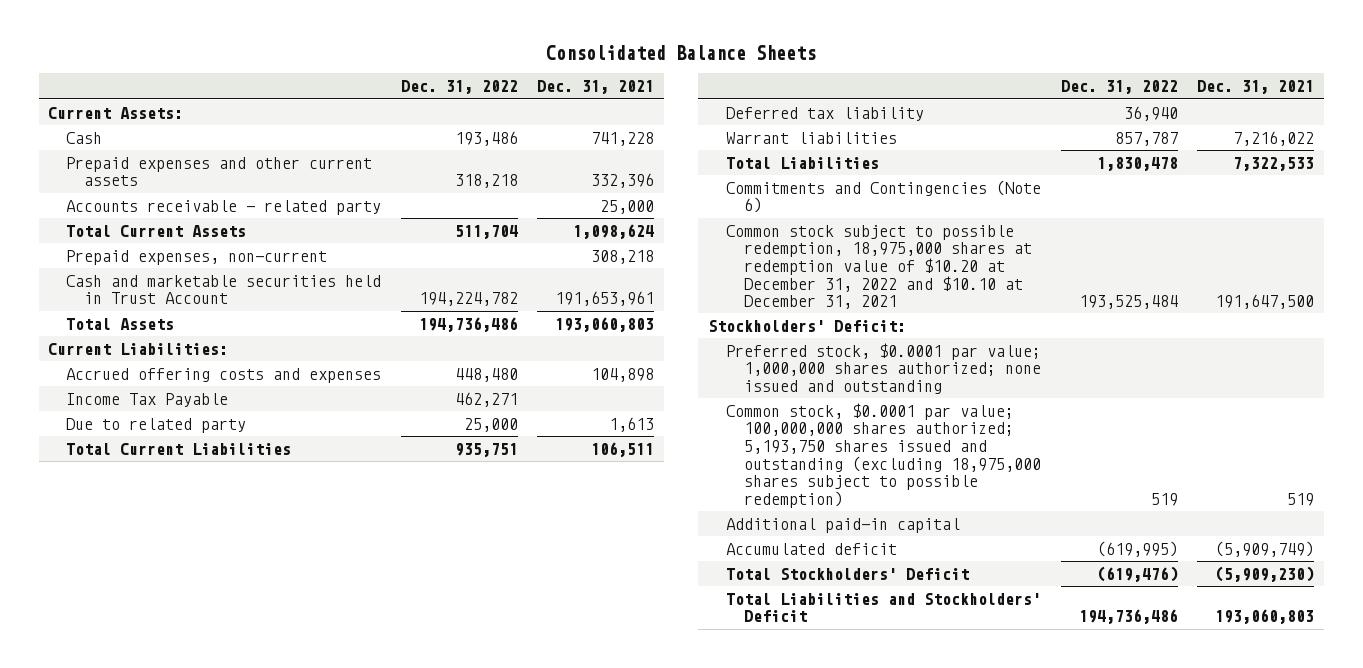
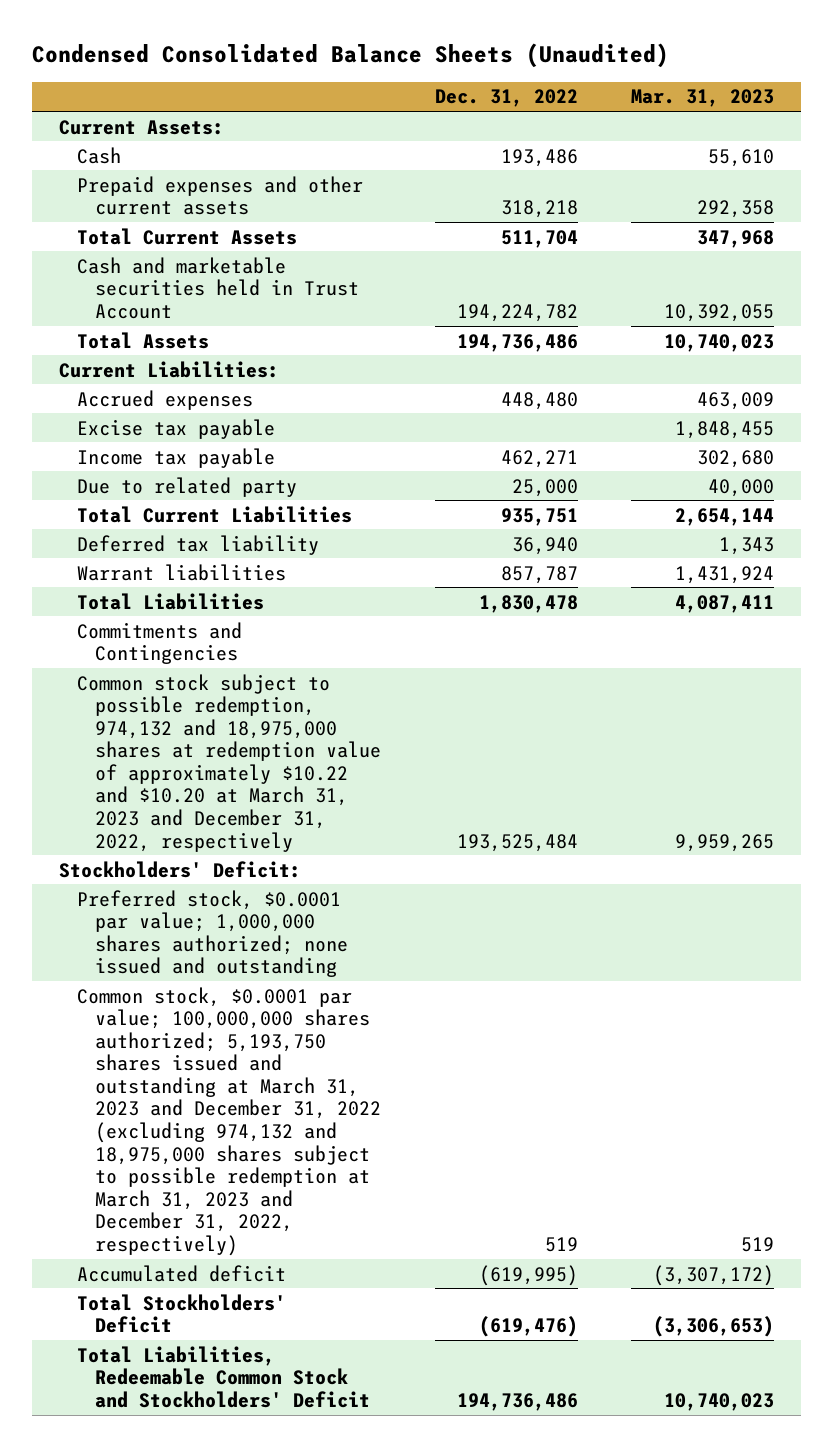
- Consolidated Balance Sheets
+ Condensed Consolidated Balance Sheets (Unaudited)
- | Dec. 31, 2022 | Dec. 31, 2021
+ | Dec. 31, 2022 | Mar. 31, 2023
- Accounts receivable - related party | | 25,000
- Prepaid expenses, non-current | | 308,218
- Accrued offering costs and expenses | 448,480 | 104,898
- Income Tax Payable | 462,271 |
+ Accrued expenses | 448,480 | 463,009
+ Excise tax payable | | 1,848,455
+ Income tax payable | 462,271 | 302,680
- Commitments and Contingencies (Note 6)
- Common stock subject to possible redemption, 18,975,000 shares at redemption value of $10.20 at December 31, 2022 and $10.10 at December 31, 2021 | 193,525,484 | 191,647,500
+ Commitments and Contingencies
+ Common stock subject to possible redemption, 974,132 and 18,975,000 shares at redemption value of approximately $10.22 and $10.20 at March 31, 2023 and December 31, 2022, respectively | 193,525,484 | 9,959,265
- Common stock, $0.0001 par value; 100,000,000 shares authorized; 5,193,750 shares issued and outstanding (excluding 18,975,000 shares subject to possible redemption) | 519 | 519
- Additional paid-in capital
+ Common stock, $0.0001 par value; 100,000,000 shares authorized; 5,193,750 shares issued and outstanding at March 31, 2023 and December 31, 2022 (excluding 974,132 and 18,975,000 shares subject to possible redemption at March 31, 2023 and December 31, 2022, respectively) | 519 | 519
- Total Liabilities and Stockholders' Deficit | 194,736,486 | 193,060,803
+ Total Liabilities, Redeemable Common Stock and Stockholders' Deficit | 194,736,486 | 10,740,023

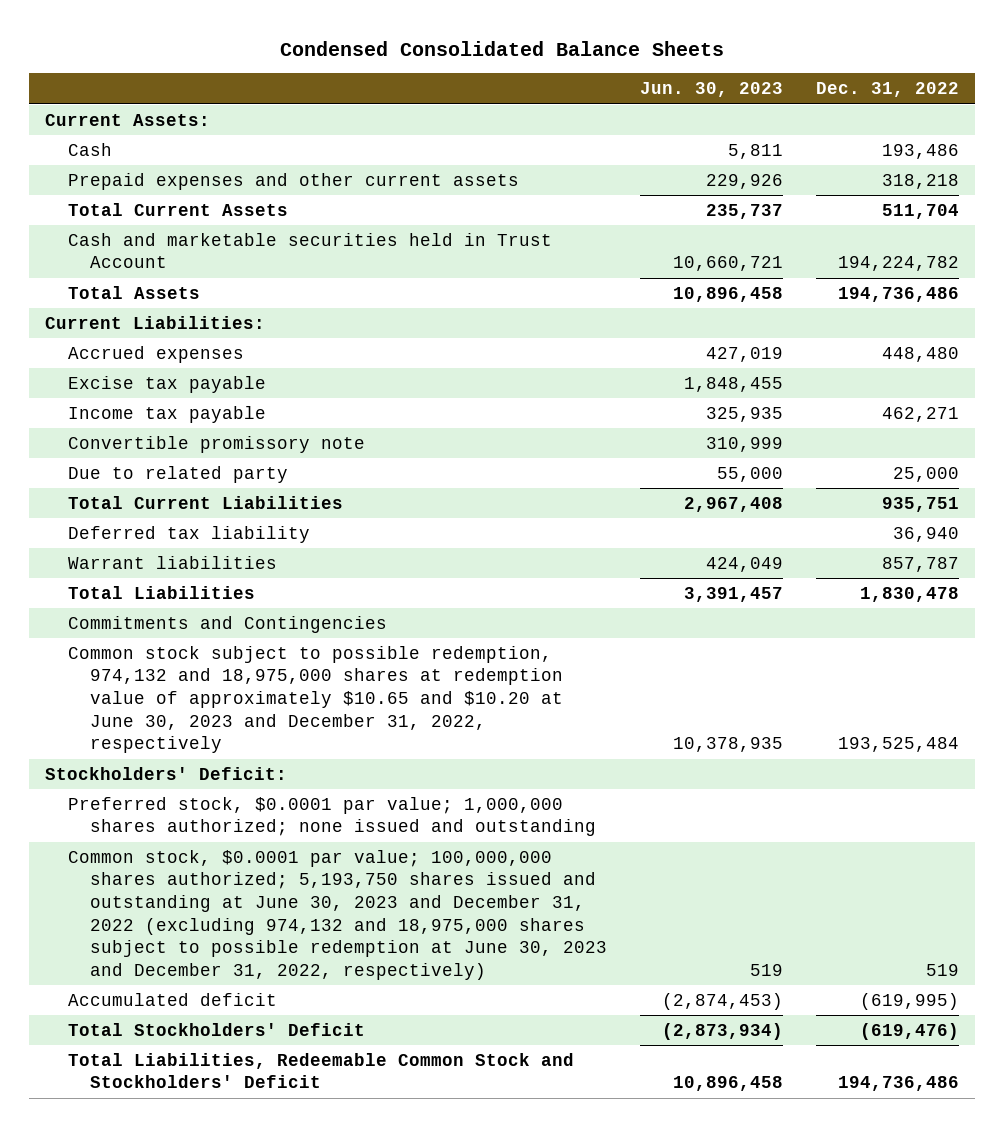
- Condensed Consolidated Balance Sheets (Unaudited)
+ Condensed Consolidated Balance Sheets
- | Dec. 31, 2022 | Mar. 31, 2023
+ | Jun. 30, 2023 | Dec. 31, 2022
+ Convertible promissory note | 310,999 |
- Common stock subject to possible redemption, 974,132 and 18,975,000 shares at redemption value of approximately $10.22 and $10.20 at March 31, 2023 and December 31, 2022, respectively | 193,525,484 | 9,959,265
+ Common stock subject to possible redemption, 974,132 and 18,975,000 shares at redemption value of approximately $10.65 and $10.20 at June 30, 2023 and December 31, 2022, respectively | 10,378,935 | 193,525,484
- Common stock, $0.0001 par value; 100,000,000 shares authorized; 5,193,750 shares issued and outstanding at March 31, 2023 and December 31, 2022 (excluding 974,132 and 18,975,000 shares subject to possible redemption at March 31, 2023 and December 31, 2022, respectively) | 519 | 519
+ Common stock, $0.0001 par value; 100,000,000 shares authorized; 5,193,750 shares issued and outstanding at June 30, 2023 and December 31, 2022 (excluding 974,132 and 18,975,000 shares subject to possible redemption at June 30, 2023 and December 31, 2022, respectively) | 519 | 519

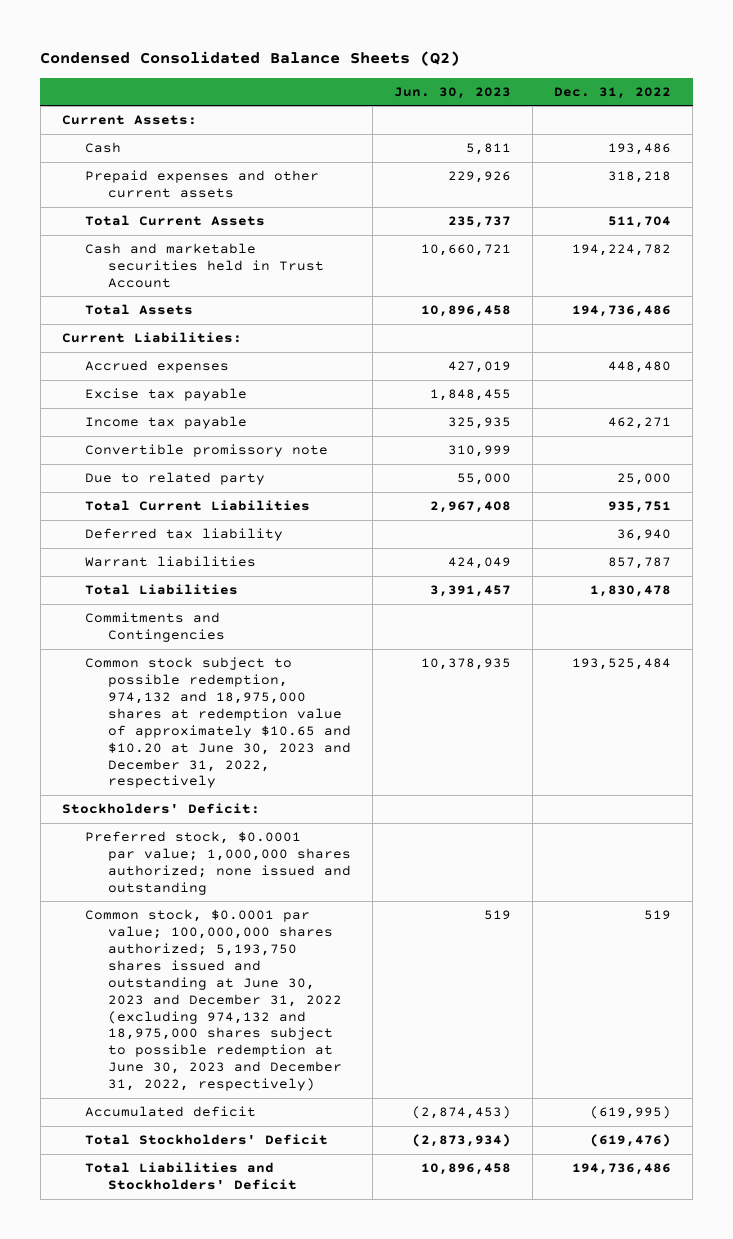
- Condensed Consolidated Balance Sheets
+ Condensed Consolidated Balance Sheets (Q2)
- Total Liabilities, Redeemable Common Stock and Stockholders' Deficit | 10,896,458 | 194,736,486
+ Total Liabilities and Stockholders' Deficit | 10,896,458 | 194,736,486

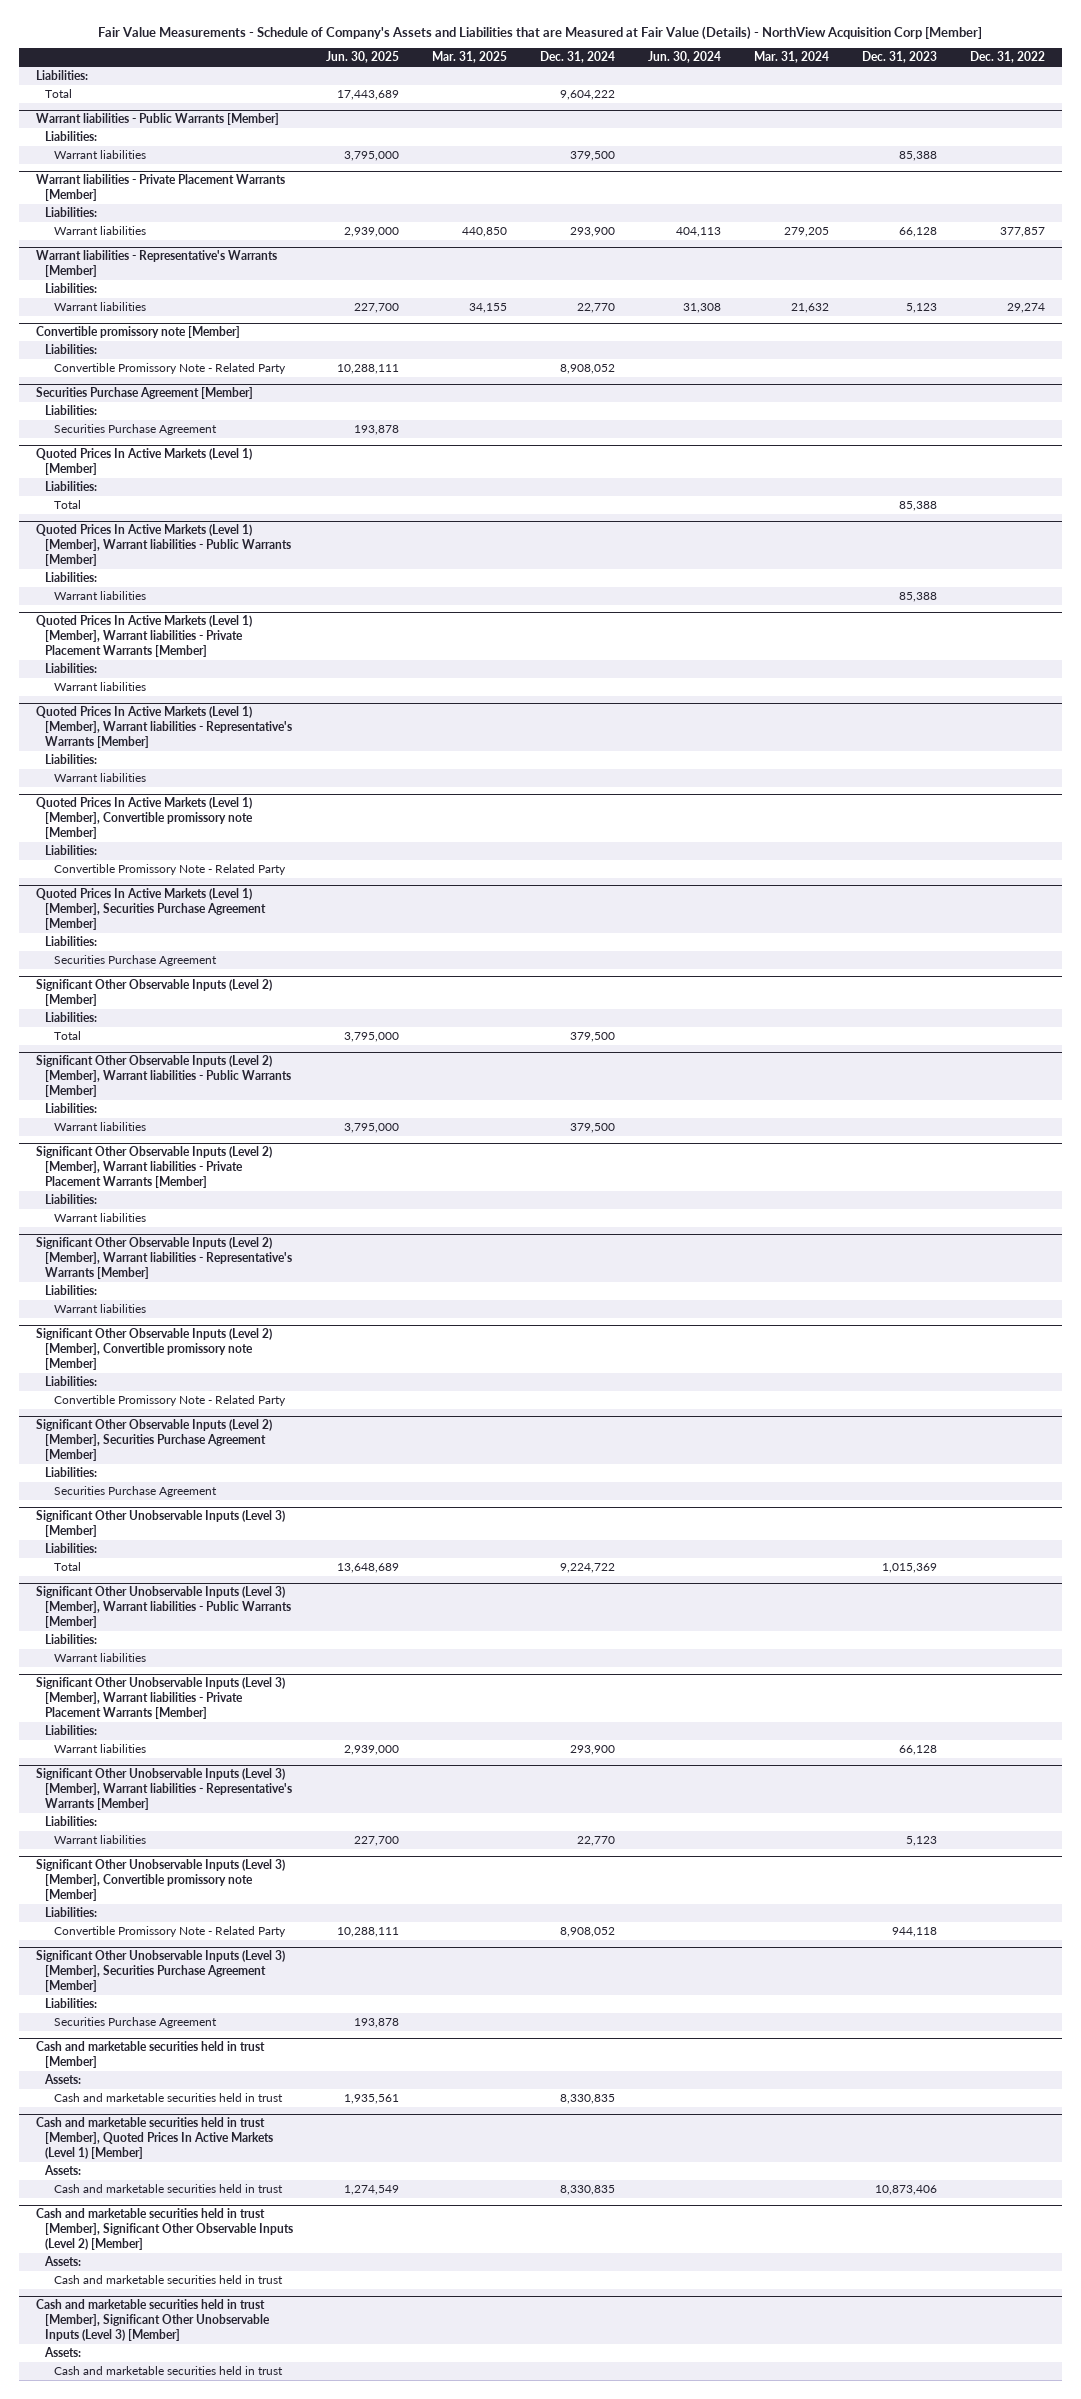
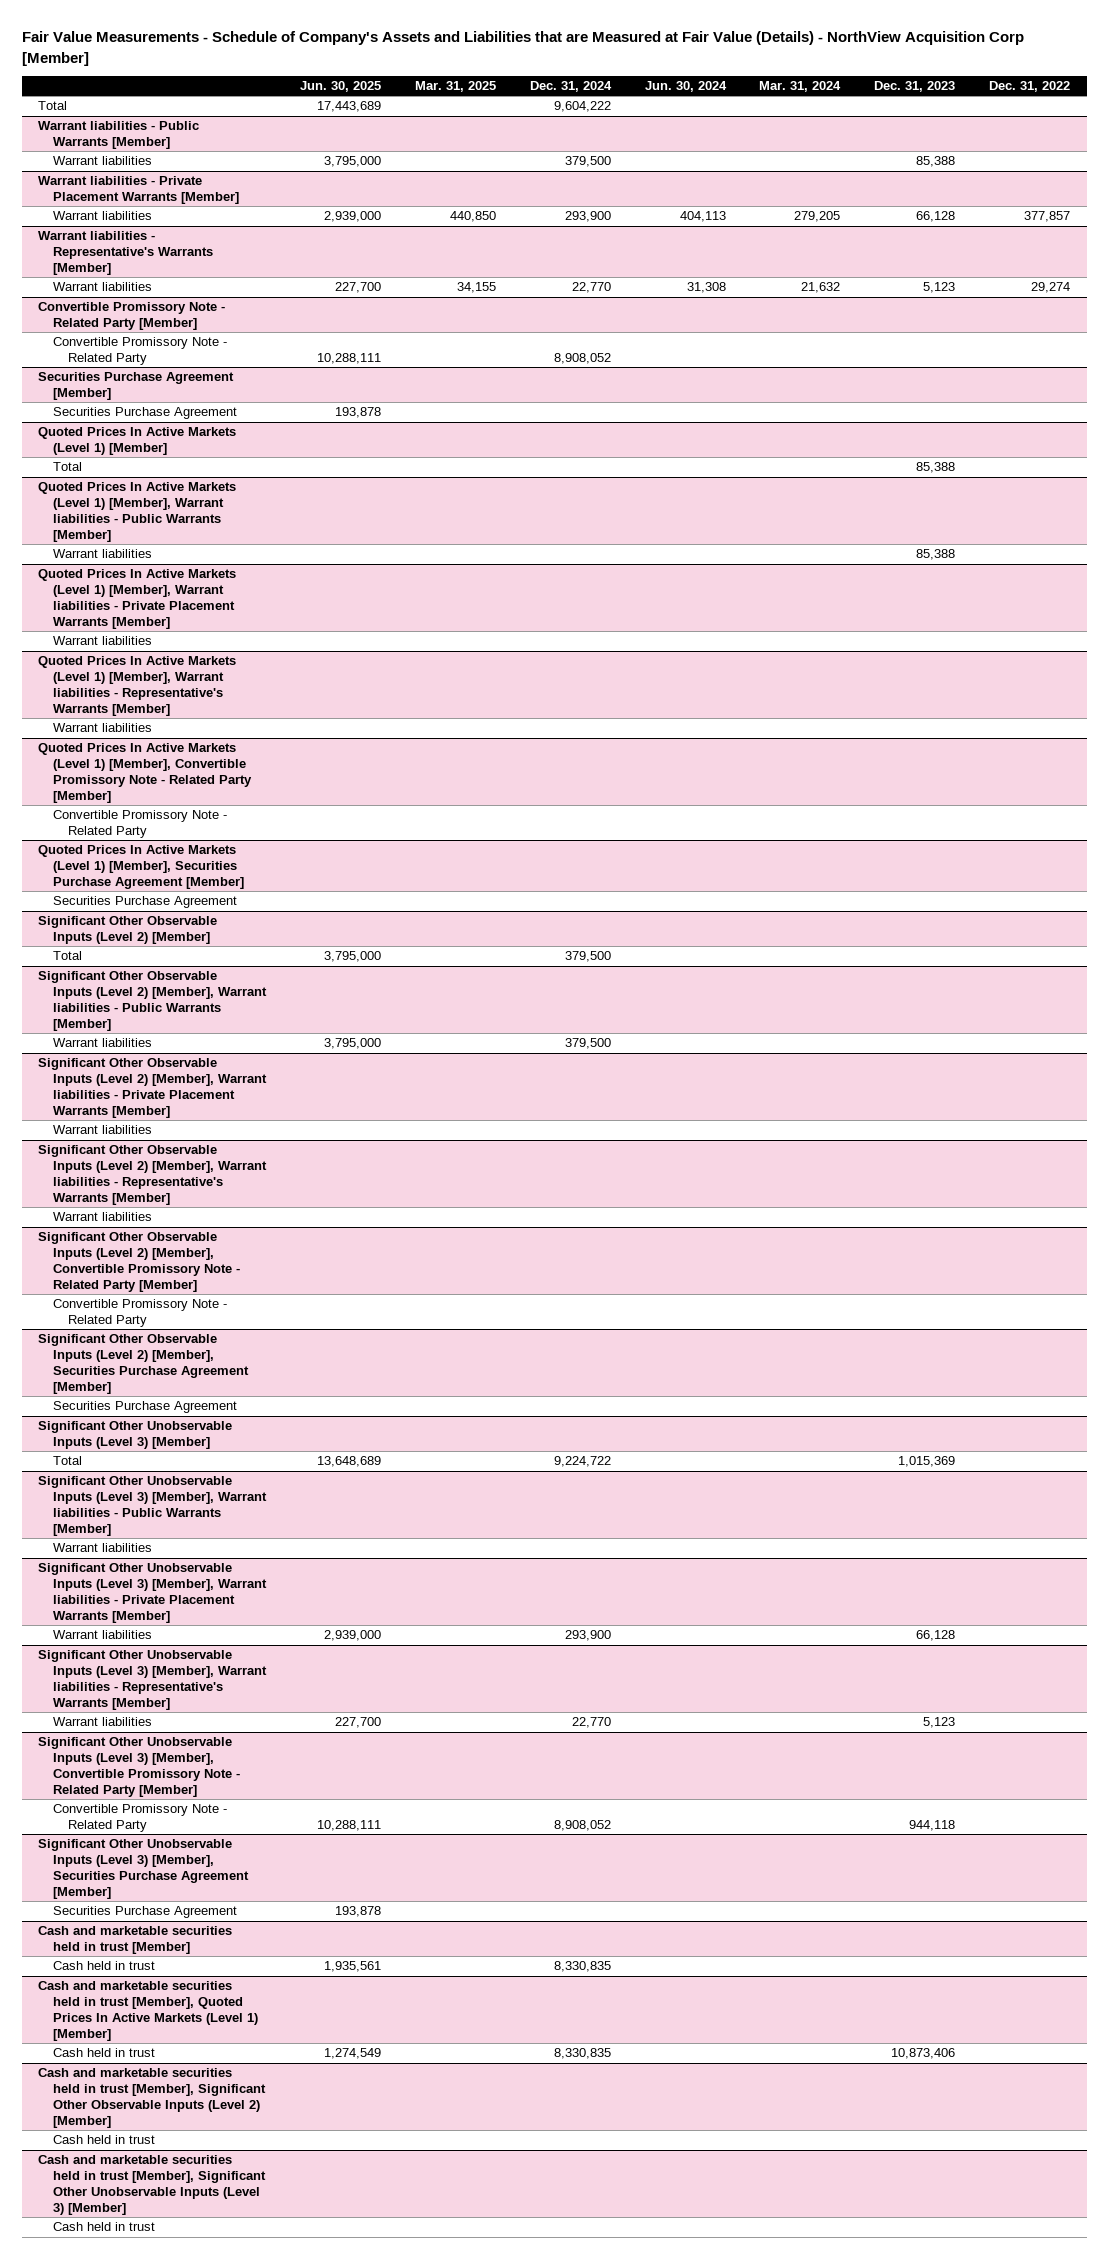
- Liabilities:
@ Warrant liabilities - Public Warrants [Member]
- Liabilities:
@ Warrant liabilities - Private Placement Warrants [Member]
- Liabilities:
@ Warrant liabilities - Representative's Warrants [Member]
- Liabilities:
- Convertible promissory note [Member]
- Liabilities:
+ Convertible Promissory Note - Related Party [Member]
@ Securities Purchase Agreement [Member]
- Liabilities:
@ Quoted Prices In Active Markets (Level 1) [Member]
- Liabilities:
@ Quoted Prices In Active Markets (Level 1) [Member], Warrant liabilities - Public Warrants [Member]
- Liabilities:
@ Quoted Prices In Active Markets (Level 1) [Member], Warrant liabilities - Private Placement Warrants [Member]
- Liabilities:
@ Quoted Prices In Active Markets (Level 1) [Member], Warrant liabilities - Representative's Warrants [Member]
- Liabilities:
- Quoted Prices In Active Markets (Level 1) [Member], Convertible promissory note [Member]
- Liabilities:
+ Quoted Prices In Active Markets (Level 1) [Member], Convertible Promissory Note - Related Party [Member]
@ Quoted Prices In Active Markets (Level 1) [Member], Securities Purchase Agreement [Member]
- Liabilities:
@ Significant Other Observable Inputs (Level 2) [Member]
- Liabilities:
@ Significant Other Observable Inputs (Level 2) [Member], Warrant liabilities - Public Warrants [Member]
- Liabilities:
@ Significant Other Observable Inputs (Level 2) [Member], Warrant liabilities - Private Placement Warrants [Member]
- Liabilities:
@ Significant Other Observable Inputs (Level 2) [Member], Warrant liabilities - Representative's Warrants [Member]
- Liabilities:
- Significant Other Observable Inputs (Level 2) [Member], Convertible promissory note [Member]
- Liabilities:
+ Significant Other Observable Inputs (Level 2) [Member], Convertible Promissory Note - Related Party [Member]
@ Significant Other Observable Inputs (Level 2) [Member], Securities Purchase Agreement [Member]
- Liabilities:
@ Significant Other Unobservable Inputs (Level 3) [Member]
- Liabilities:
@ Significant Other Unobservable Inputs (Level 3) [Member], Warrant liabilities - Public Warrants [Member]
- Liabilities:
@ Significant Other Unobservable Inputs (Level 3) [Member], Warrant liabilities - Private Placement Warrants [Member]
- Liabilities:
@ Significant Other Unobservable Inputs (Level 3) [Member], Warrant liabilities - Representative's Warrants [Member]
- Liabilities:
- Significant Other Unobservable Inputs (Level 3) [Member], Convertible promissory note [Member]
- Liabilities:
+ Significant Other Unobservable Inputs (Level 3) [Member], Convertible Promissory Note - Related Party [Member]
@ Significant Other Unobservable Inputs (Level 3) [Member], Securities Purchase Agreement [Member]
- Liabilities:
@ Cash and marketable securities held in trust [Member]
- Assets:
- Cash and marketable securities held in trust | 1,935,561 | | 8,330,835 | | | |
+ Cash held in trust | 1,935,561 | | 8,330,835 | | | |
@ Cash and marketable securities held in trust [Member], Quoted Prices In Active Markets (Level 1) [Member]
- Assets:
- Cash and marketable securities held in trust | 1,274,549 | | 8,330,835 | | | 10,873,406 |
+ Cash held in trust | 1,274,549 | | 8,330,835 | | | 10,873,406 |
@ Cash and marketable securities held in trust [Member], Significant Other Observable Inputs (Level 2) [Member]
- Assets:
- Cash and marketable securities held in trust
+ Cash held in trust
@ Cash and marketable securities held in trust [Member], Significant Other Unobservable Inputs (Level 3) [Member]
- Assets:
- Cash and marketable securities held in trust
+ Cash held in trust

